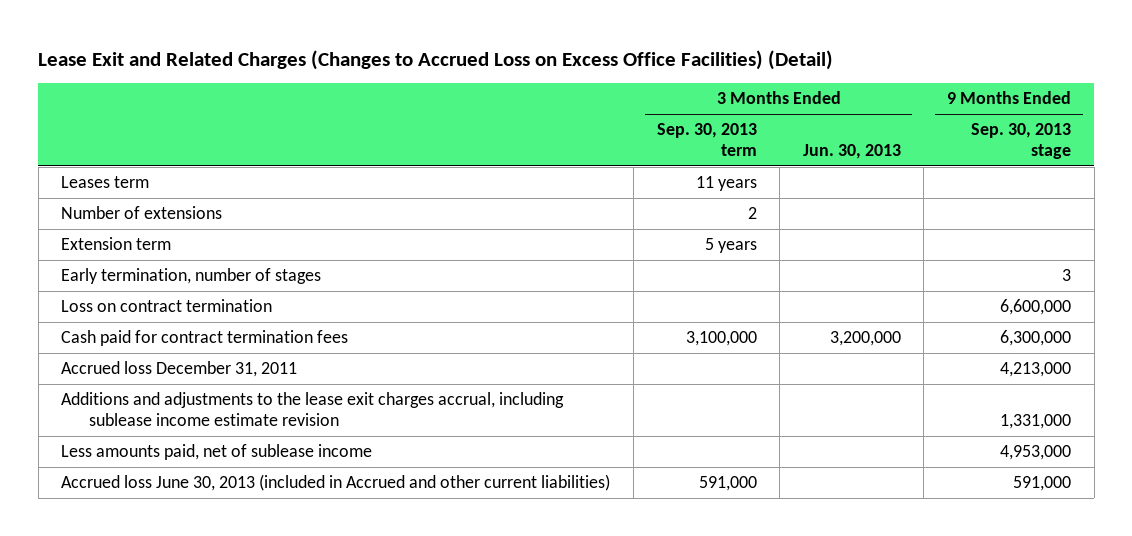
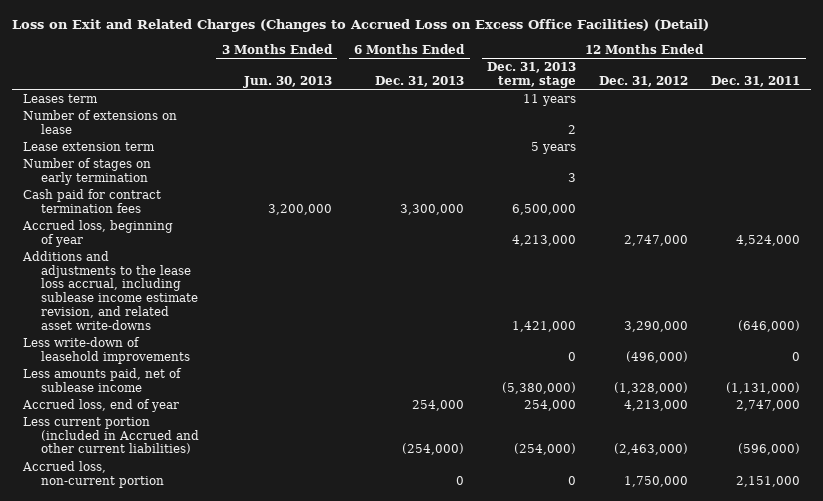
- Lease Exit and Related Charges (Changes to Accrued Loss on Excess Office Facilities) (Detail)
+ Loss on Exit and Related Charges (Changes to Accrued Loss on Excess Office Facilities) (Detail)
- | 3 Months Ended Sep. 30, 2013 term | 3 Months Ended Jun. 30, 2013 | 9 Months Ended Sep. 30, 2013 stage
+ | 3 Months Ended Jun. 30, 2013 | 6 Months Ended Dec. 31, 2013 | 12 Months Ended Dec. 31, 2013 term, stage | 12 Months Ended Dec. 31, 2012 | 12 Months Ended Dec. 31, 2011
- Number of extensions | 2 | |
- Extension term | 5 years | |
- Early termination, number of stages | | | 3
- Loss on contract termination | | | 6,600,000
+ Number of extensions on lease | | | 2 | |
+ Lease extension term | | | 5 years | |
+ Number of stages on early termination | | | 3 | |
- Accrued loss December 31, 2011 | | | 4,213,000
- Additions and adjustments to the lease exit charges accrual, including sublease income estimate revision | | | 1,331,000
+ Accrued loss, beginning of year | | | 4,213,000 | 2,747,000 | 4,524,000
+ Additions and adjustments to the lease loss accrual, including sublease income estimate revision, and related asset write-downs | | | 1,421,000 | 3,290,000 | (646,000)
+ Less write-down of leasehold improvements | | | 0 | (496,000) | 0
- Accrued loss June 30, 2013 (included in Accrued and other current liabilities) | 591,000 | | 591,000
+ Accrued loss, end of year | | 254,000 | 254,000 | 4,213,000 | 2,747,000
+ Less current portion (included in Accrued and other current liabilities) | | (254,000) | (254,000) | (2,463,000) | (596,000)
+ Accrued loss, non-current portion | | 0 | 0 | 1,750,000 | 2,151,000

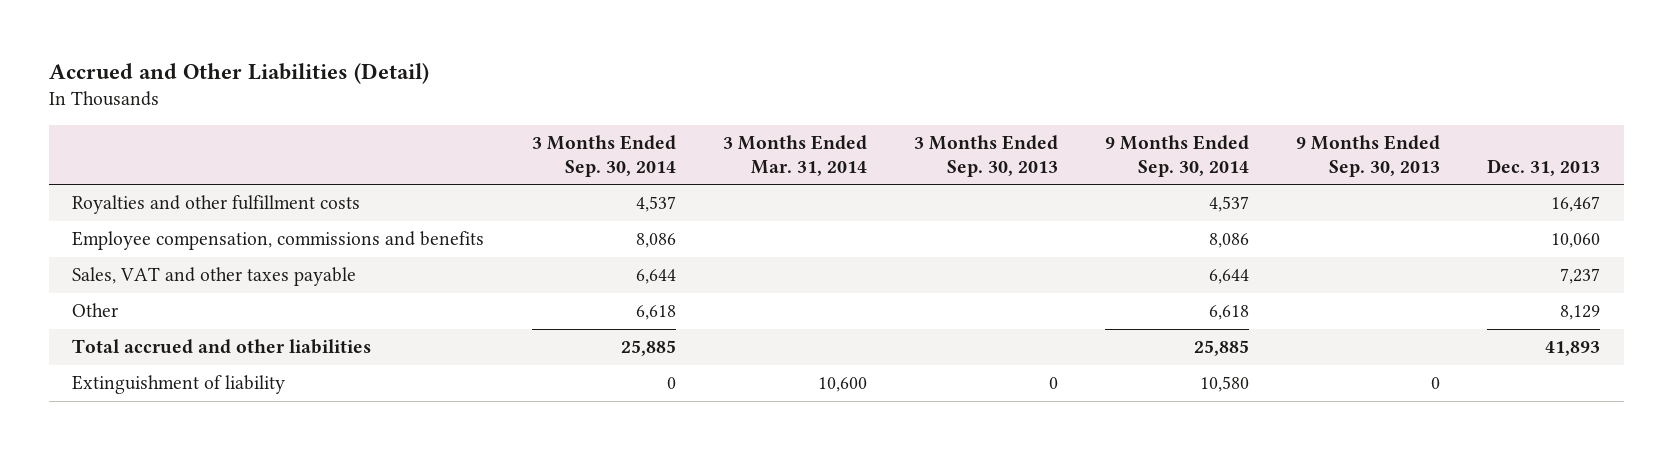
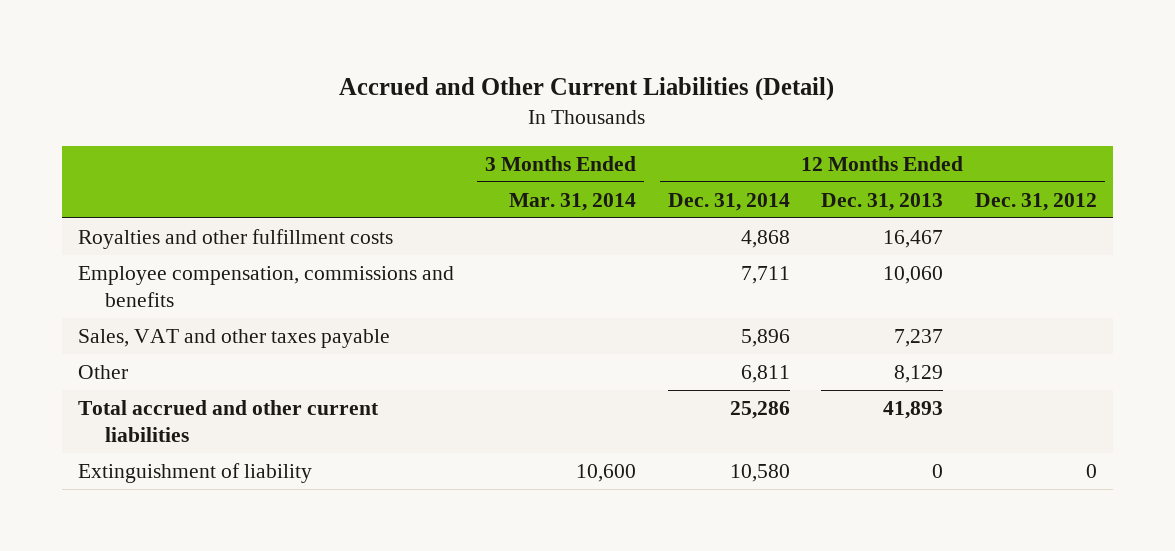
- Accrued and Other Liabilities (Detail)
+ Accrued and Other Current Liabilities (Detail)
- | 3 Months Ended Sep. 30, 2014 | 3 Months Ended Mar. 31, 2014 | 3 Months Ended Sep. 30, 2013 | 9 Months Ended Sep. 30, 2014 | 9 Months Ended Sep. 30, 2013 | Dec. 31, 2013
+ | 3 Months Ended Mar. 31, 2014 | 12 Months Ended Dec. 31, 2014 | 12 Months Ended Dec. 31, 2013 | 12 Months Ended Dec. 31, 2012
- Total accrued and other liabilities | 25,885 | | | 25,885 | | 41,893
+ Total accrued and other current liabilities | | 25,286 | 41,893 |

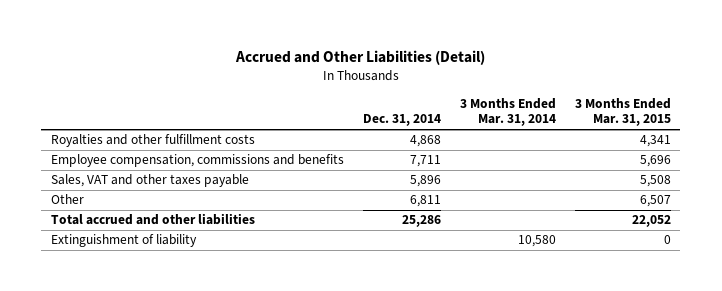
- Accrued and Other Current Liabilities (Detail)
+ Accrued and Other Liabilities (Detail)
- | 3 Months Ended Mar. 31, 2014 | 12 Months Ended Dec. 31, 2014 | 12 Months Ended Dec. 31, 2013 | 12 Months Ended Dec. 31, 2012
+ | Dec. 31, 2014 | 3 Months Ended Mar. 31, 2014 | 3 Months Ended Mar. 31, 2015
- Total accrued and other current liabilities | | 25,286 | 41,893 |
- Extinguishment of liability | 10,600 | 10,580 | 0 | 0
+ Total accrued and other liabilities | 25,286 | | 22,052
+ Extinguishment of liability | | 10,580 | 0

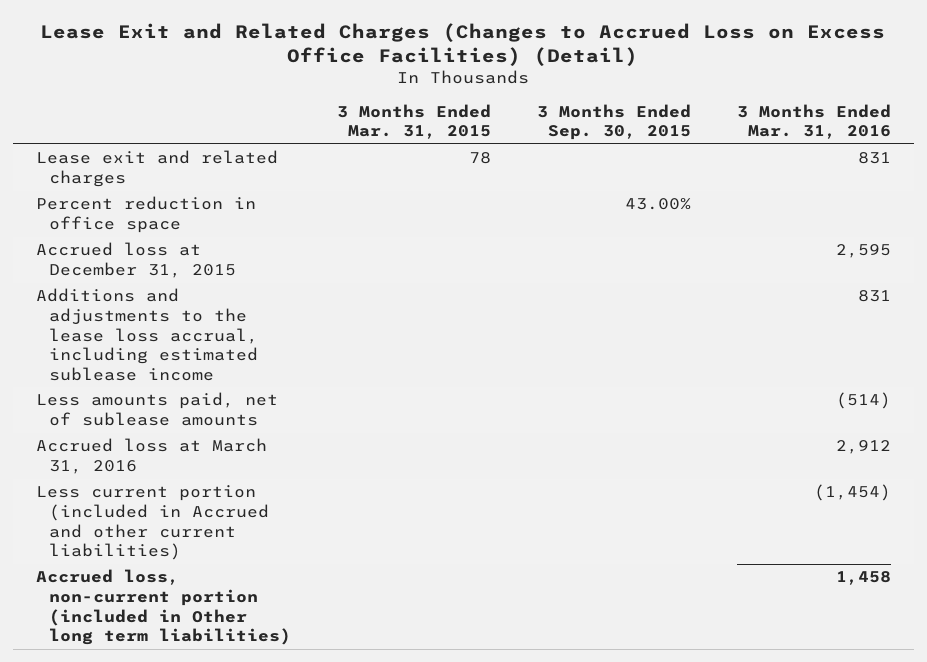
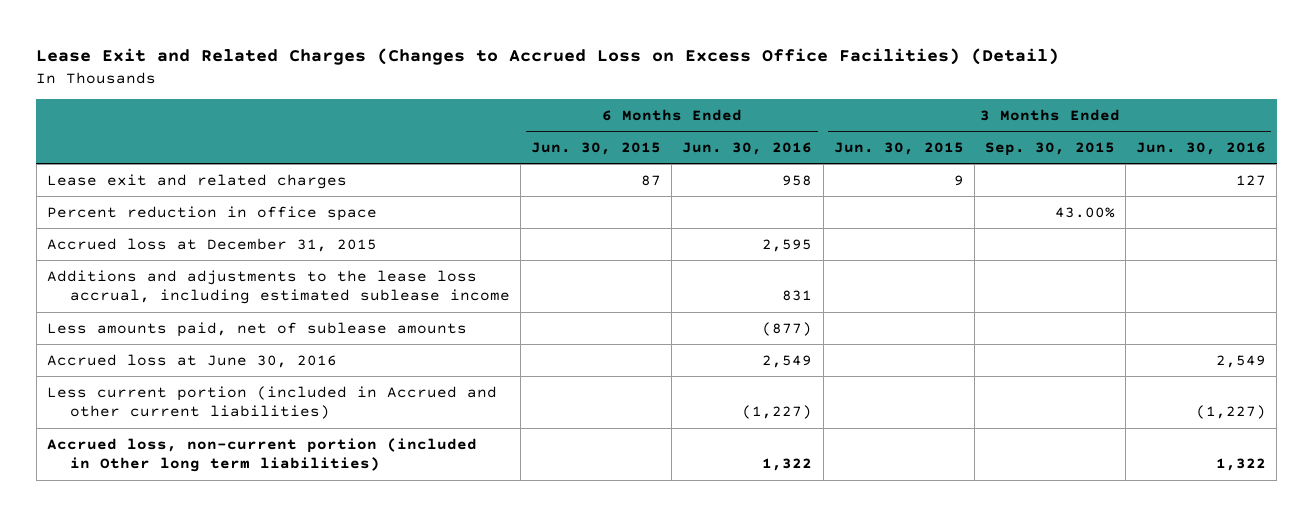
- | 3 Months Ended Mar. 31, 2015 | 3 Months Ended Sep. 30, 2015 | 3 Months Ended Mar. 31, 2016
+ | 6 Months Ended Jun. 30, 2015 | 6 Months Ended Jun. 30, 2016 | 3 Months Ended Jun. 30, 2015 | 3 Months Ended Sep. 30, 2015 | 3 Months Ended Jun. 30, 2016
- Accrued loss at March 31, 2016 | | | 2,912
+ Accrued loss at June 30, 2016 | | 2,549 | | | 2,549

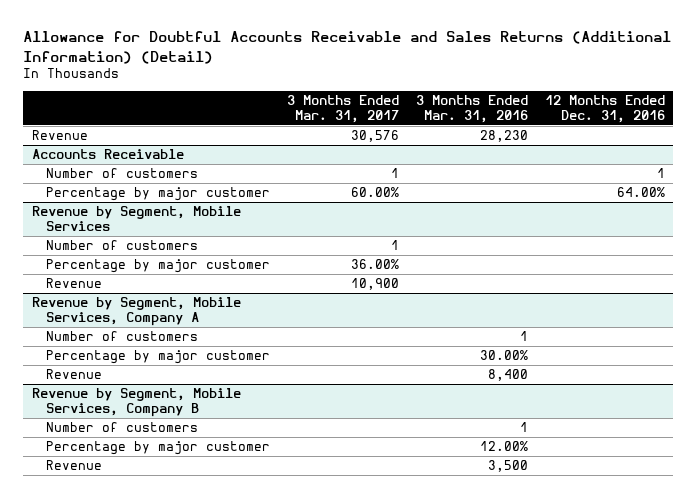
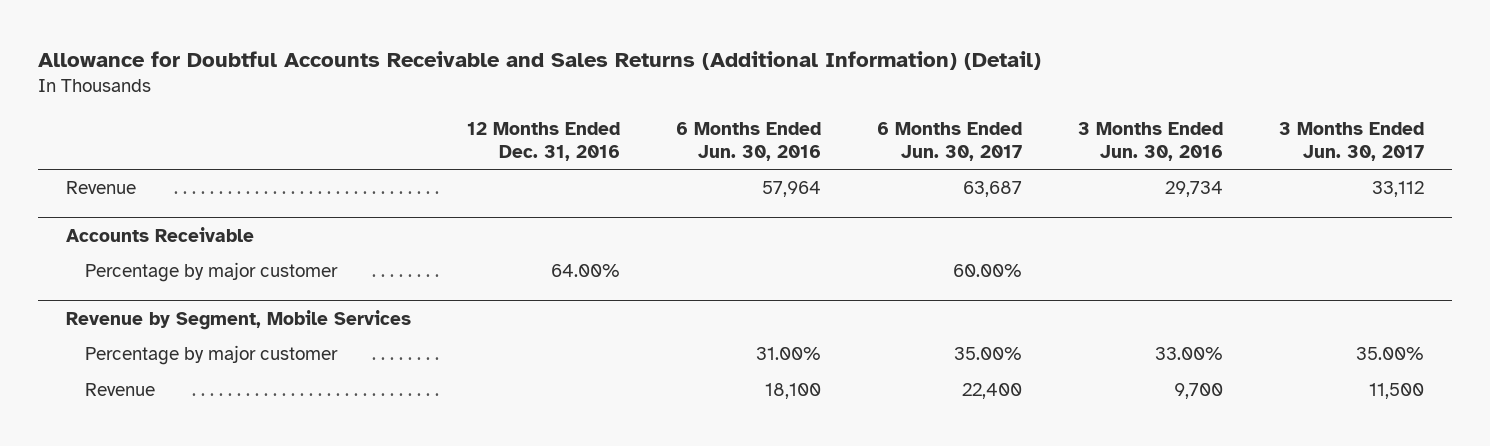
- | 3 Months Ended Mar. 31, 2017 | 3 Months Ended Mar. 31, 2016 | 12 Months Ended Dec. 31, 2016
+ | 12 Months Ended Dec. 31, 2016 | 6 Months Ended Jun. 30, 2016 | 6 Months Ended Jun. 30, 2017 | 3 Months Ended Jun. 30, 2016 | 3 Months Ended Jun. 30, 2017
@ Accounts Receivable
- Number of customers | 1 | | 1
@ Revenue by Segment, Mobile Services
- Number of customers | 1 | |
- Revenue by Segment, Mobile Services, Company A
- Number of customers | | 1 |
- Percentage by major customer | | 30.00% |
- Revenue | | 8,400 |
- Revenue by Segment, Mobile Services, Company B
- Number of customers | | 1 |
- Percentage by major customer | | 12.00% |
- Revenue | | 3,500 |

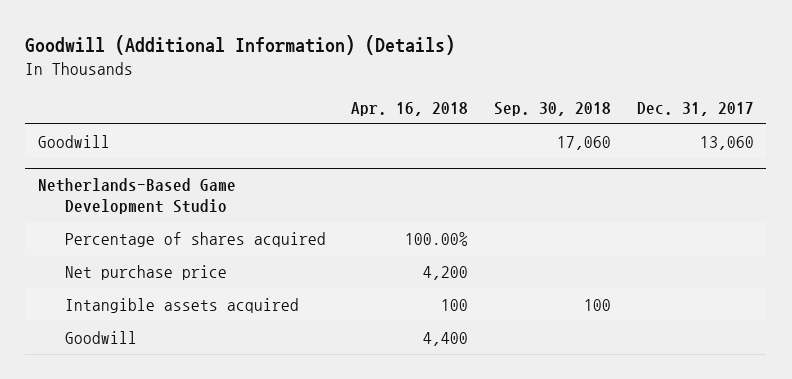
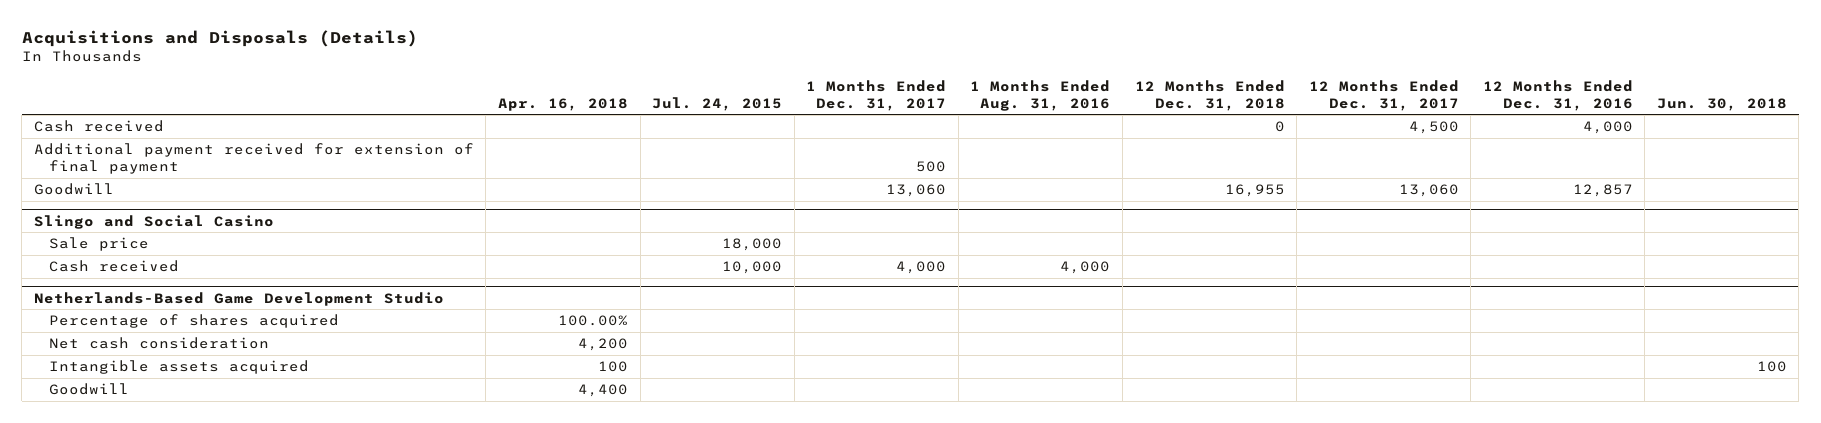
- Goodwill (Additional Information) (Details)
+ Acquisitions and Disposals (Details)
- | Apr. 16, 2018 | Sep. 30, 2018 | Dec. 31, 2017
+ | Apr. 16, 2018 | Jul. 24, 2015 | 1 Months Ended Dec. 31, 2017 | 1 Months Ended Aug. 31, 2016 | 12 Months Ended Dec. 31, 2018 | 12 Months Ended Dec. 31, 2017 | 12 Months Ended Dec. 31, 2016 | Jun. 30, 2018
+ Cash received | | | | | 0 | 4,500 | 4,000 |
+ Additional payment received for extension of final payment | | | 500 | | | | |
+ Slingo and Social Casino
+ Sale price | | 18,000 | | | | | |
+ Cash received | | 10,000 | 4,000 | 4,000 | | | |
@ Netherlands-Based Game Development Studio
- Net purchase price | 4,200 | |
+ Net cash consideration | 4,200 | | | | | | |

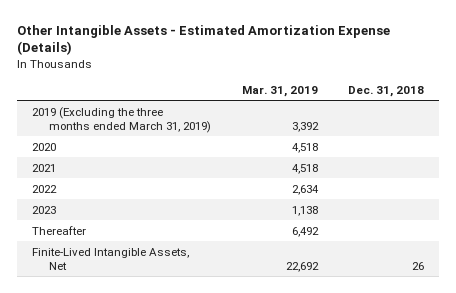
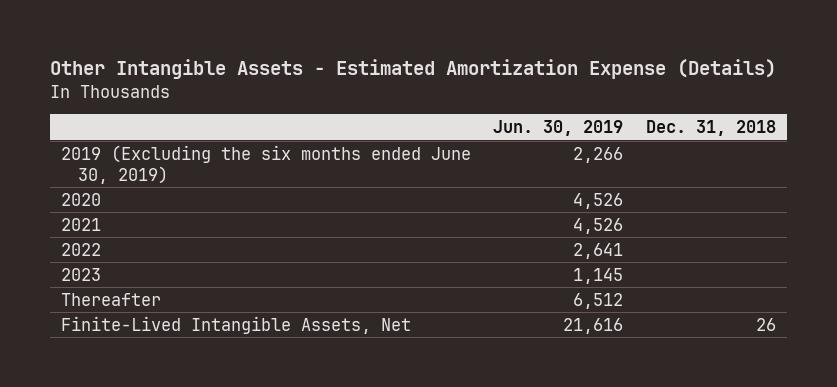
- | Mar. 31, 2019 | Dec. 31, 2018
+ | Jun. 30, 2019 | Dec. 31, 2018
- 2019 (Excluding the three months ended March 31, 2019) | 3,392 |
+ 2019 (Excluding the six months ended June 30, 2019) | 2,266 |

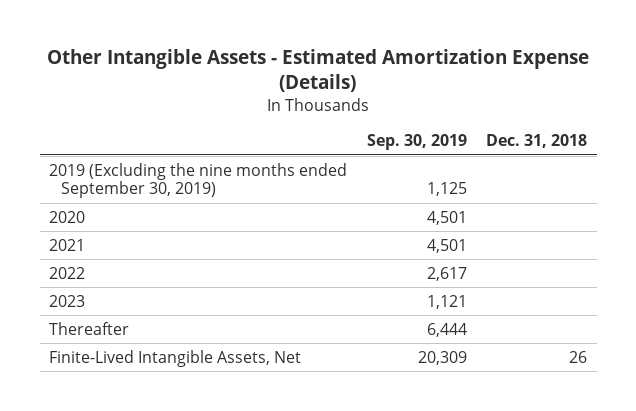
- | Jun. 30, 2019 | Dec. 31, 2018
+ | Sep. 30, 2019 | Dec. 31, 2018
- 2019 (Excluding the six months ended June 30, 2019) | 2,266 |
+ 2019 (Excluding the nine months ended September 30, 2019) | 1,125 |

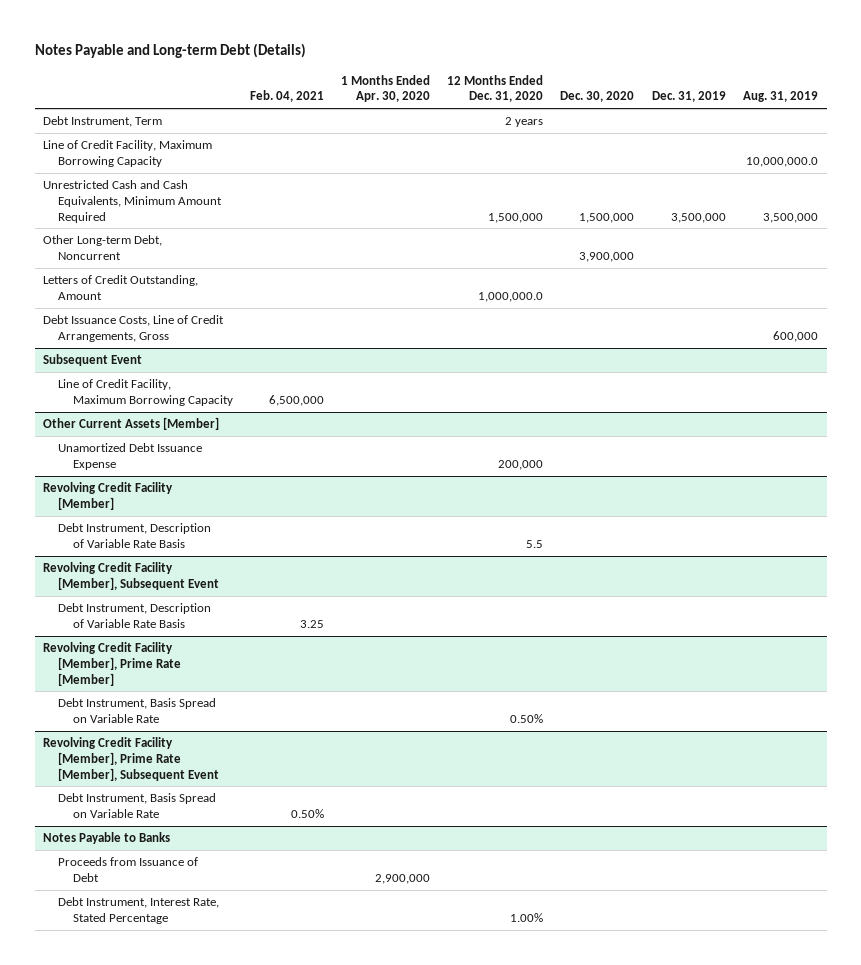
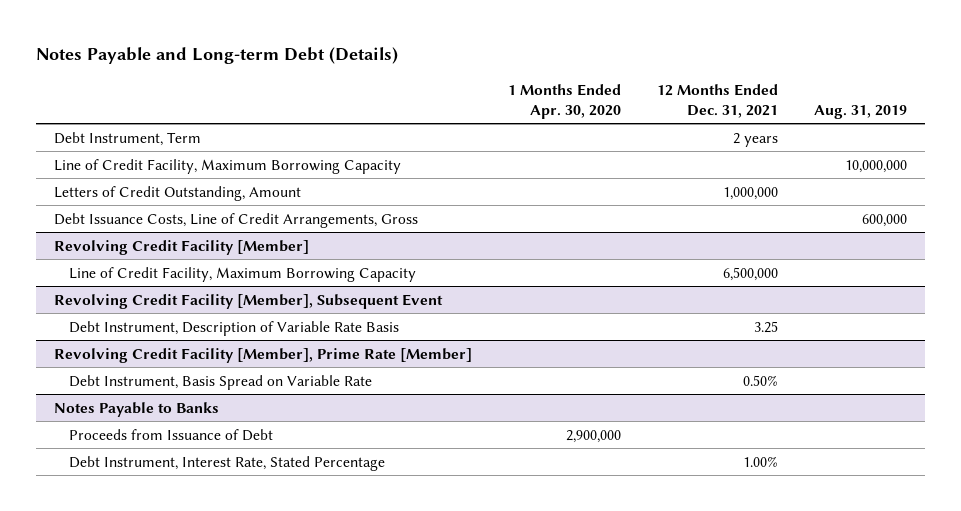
- | Feb. 04, 2021 | 1 Months Ended Apr. 30, 2020 | 12 Months Ended Dec. 31, 2020 | Dec. 30, 2020 | Dec. 31, 2019 | Aug. 31, 2019
+ | 1 Months Ended Apr. 30, 2020 | 12 Months Ended Dec. 31, 2021 | Aug. 31, 2019
- Line of Credit Facility, Maximum Borrowing Capacity | | | | | | 10,000,000.0
- Unrestricted Cash and Cash Equivalents, Minimum Amount Required | | | 1,500,000 | 1,500,000 | 3,500,000 | 3,500,000
- Other Long-term Debt, Noncurrent | | | | 3,900,000 | |
+ Line of Credit Facility, Maximum Borrowing Capacity | | | 10,000,000
- Subsequent Event
- Line of Credit Facility, Maximum Borrowing Capacity | 6,500,000 | | | | |
- Other Current Assets [Member]
- Unamortized Debt Issuance Expense | | | 200,000 | | |
@ Revolving Credit Facility [Member]
- Debt Instrument, Description of Variable Rate Basis | | | 5.5 | | |
+ Line of Credit Facility, Maximum Borrowing Capacity | | 6,500,000 |
- Revolving Credit Facility [Member], Prime Rate [Member], Subsequent Event
- Debt Instrument, Basis Spread on Variable Rate | 0.50% | | | | |

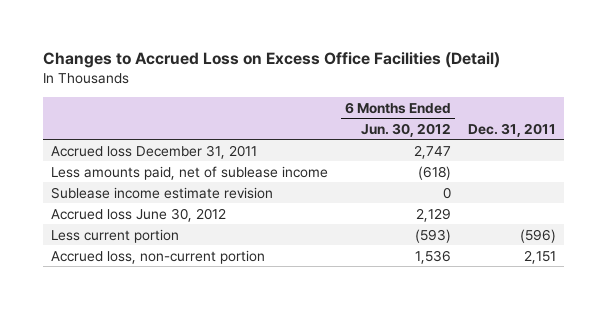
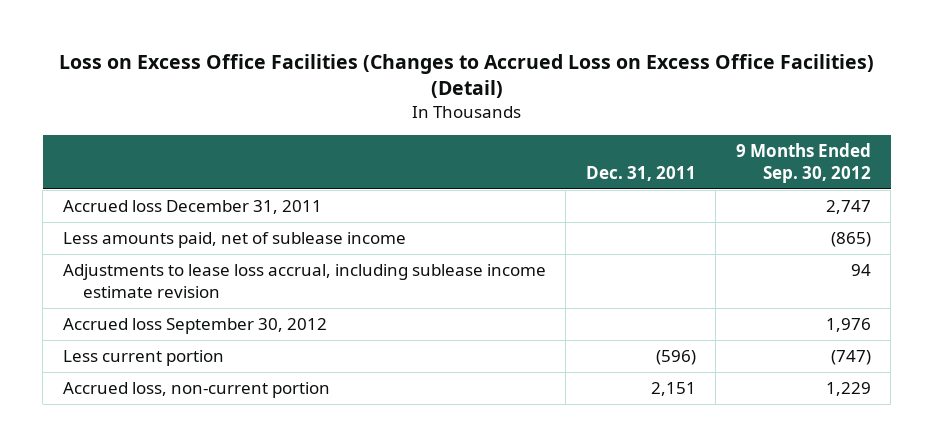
- Changes to Accrued Loss on Excess Office Facilities (Detail)
+ Loss on Excess Office Facilities (Changes to Accrued Loss on Excess Office Facilities) (Detail)
- | 6 Months Ended Jun. 30, 2012 | Dec. 31, 2011
+ | Dec. 31, 2011 | 9 Months Ended Sep. 30, 2012
- Sublease income estimate revision | 0 |
- Accrued loss June 30, 2012 | 2,129 |
+ Adjustments to lease loss accrual, including sublease income estimate revision | | 94
+ Accrued loss September 30, 2012 | | 1,976

